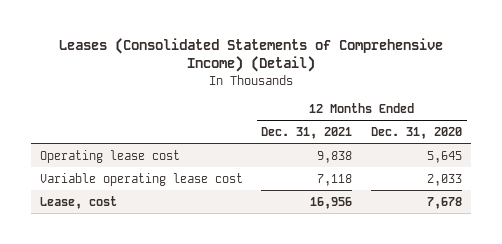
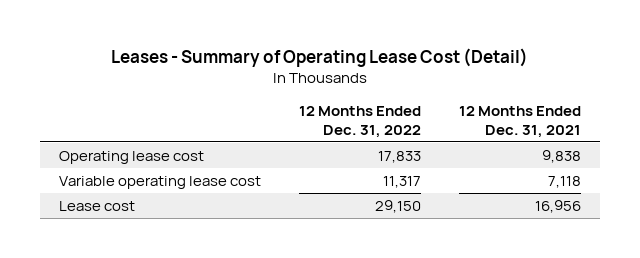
- Leases (Consolidated Statements of Comprehensive Income) (Detail)
+ Leases - Summary of Operating Lease Cost (Detail)
- | 12 Months Ended Dec. 31, 2021 | 12 Months Ended Dec. 31, 2020
+ | 12 Months Ended Dec. 31, 2022 | 12 Months Ended Dec. 31, 2021
- Lease, cost | 16,956 | 7,678
+ Lease cost | 29,150 | 16,956

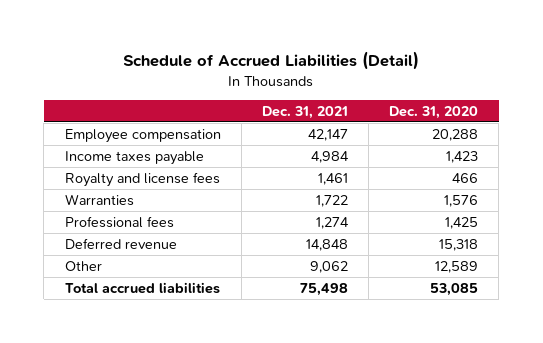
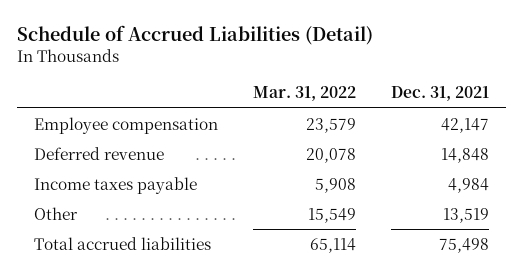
- | Dec. 31, 2021 | Dec. 31, 2020
+ | Mar. 31, 2022 | Dec. 31, 2021
- Royalty and license fees | 1,461 | 466
- Warranties | 1,722 | 1,576
- Professional fees | 1,274 | 1,425
- Other | 9,062 | 12,589
moved down: Income taxes payable | 5,908 | 4,984
+ Other | 15,549 | 13,519

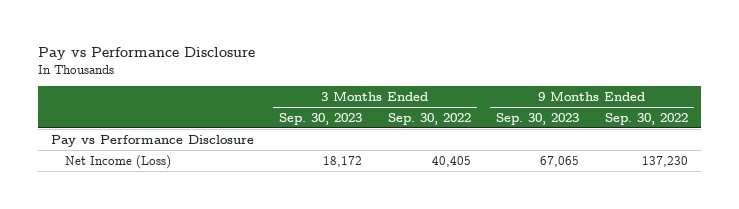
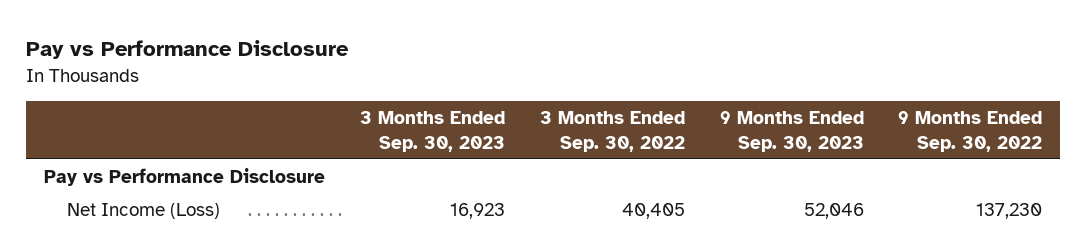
- Net Income (Loss) | 18,172 | 40,405 | 67,065 | 137,230
+ Net Income (Loss) | 16,923 | 40,405 | 52,046 | 137,230

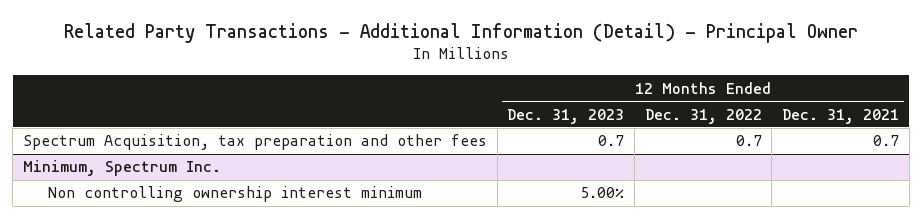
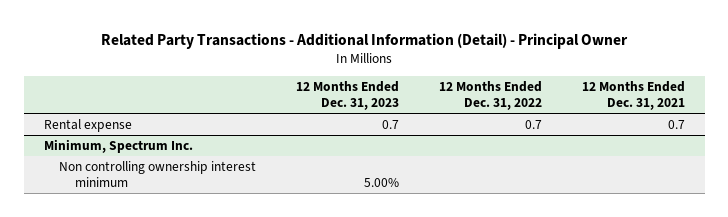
- Spectrum Acquisition, tax preparation and other fees | 0.7 | 0.7 | 0.7
+ Rental expense | 0.7 | 0.7 | 0.7

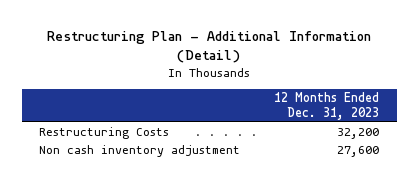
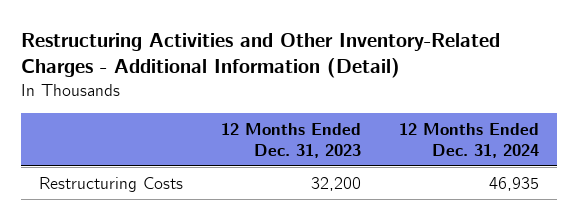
- Restructuring Plan - Additional Information (Detail)
+ Restructuring Activities and Other Inventory-Related Charges - Additional Information (Detail)
- | 12 Months Ended Dec. 31, 2023
+ | 12 Months Ended Dec. 31, 2023 | 12 Months Ended Dec. 31, 2024
- Non cash inventory adjustment | 27,600

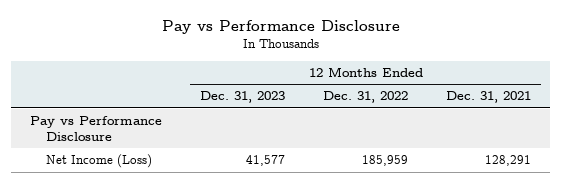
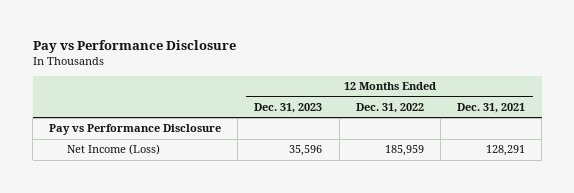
- Net Income (Loss) | 41,577 | 185,959 | 128,291
+ Net Income (Loss) | 35,596 | 185,959 | 128,291

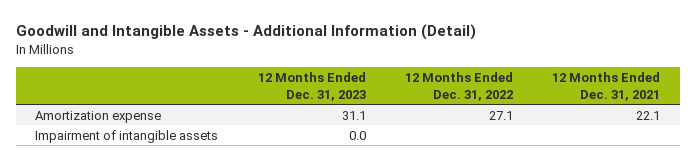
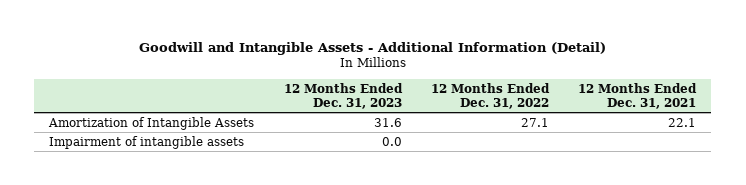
- Amortization expense | 31.1 | 27.1 | 22.1
+ Amortization of Intangible Assets | 31.6 | 27.1 | 22.1

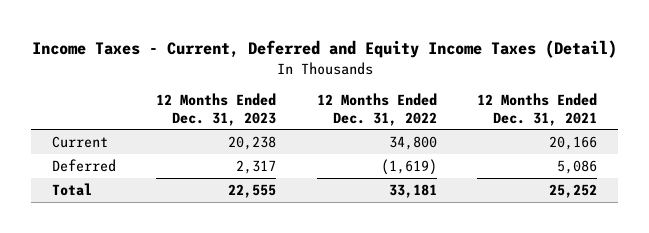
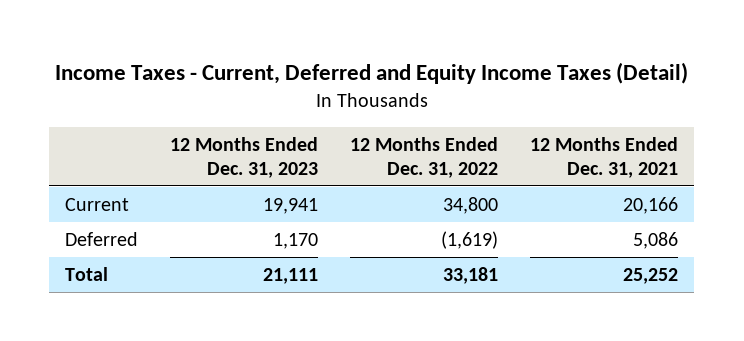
- Current | 20,238 | 34,800 | 20,166
- Deferred | 2,317 | (1,619) | 5,086
- Total | 22,555 | 33,181 | 25,252
+ Current | 19,941 | 34,800 | 20,166
+ Deferred | 1,170 | (1,619) | 5,086
+ Total | 21,111 | 33,181 | 25,252

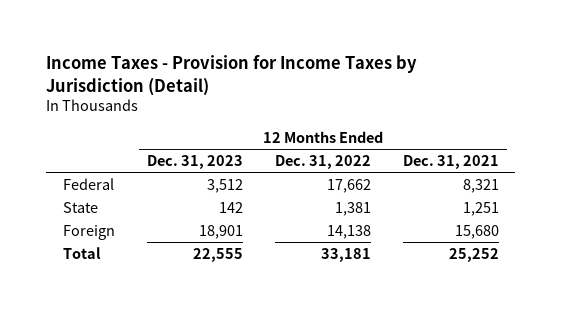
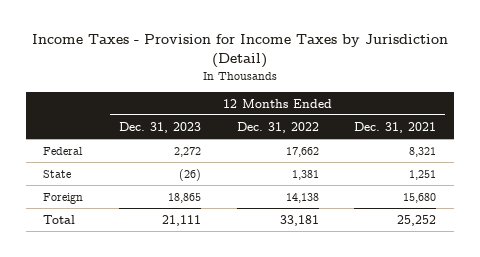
- Federal | 3,512 | 17,662 | 8,321
- State | 142 | 1,381 | 1,251
- Foreign | 18,901 | 14,138 | 15,680
- Total | 22,555 | 33,181 | 25,252
+ Federal | 2,272 | 17,662 | 8,321
+ State | (26) | 1,381 | 1,251
+ Foreign | 18,865 | 14,138 | 15,680
+ Total | 21,111 | 33,181 | 25,252

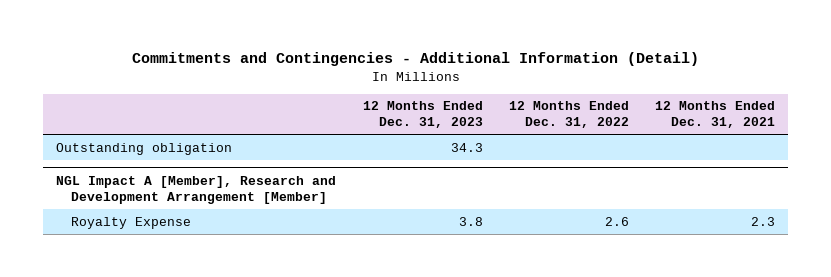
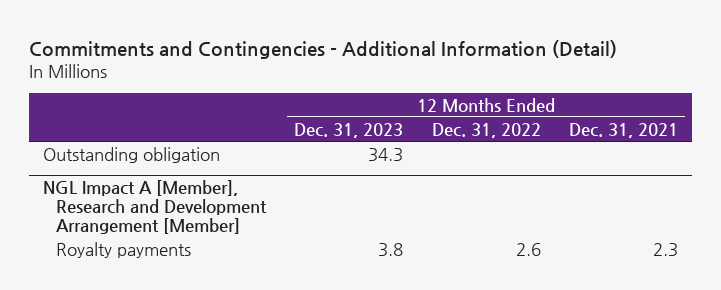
@ NGL Impact A [Member], Research and Development Arrangement [Member]
- Royalty Expense | 3.8 | 2.6 | 2.3
+ Royalty payments | 3.8 | 2.6 | 2.3

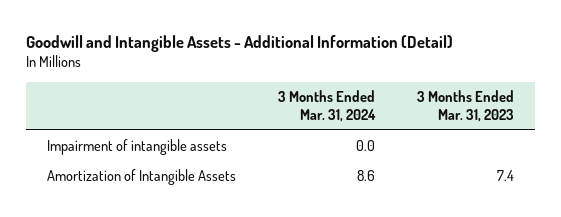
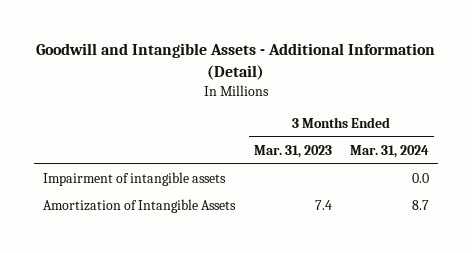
- | 3 Months Ended Mar. 31, 2024 | 3 Months Ended Mar. 31, 2023
+ | 3 Months Ended Mar. 31, 2023 | 3 Months Ended Mar. 31, 2024
- Amortization of Intangible Assets | 8.6 | 7.4
+ Amortization of Intangible Assets | 7.4 | 8.7

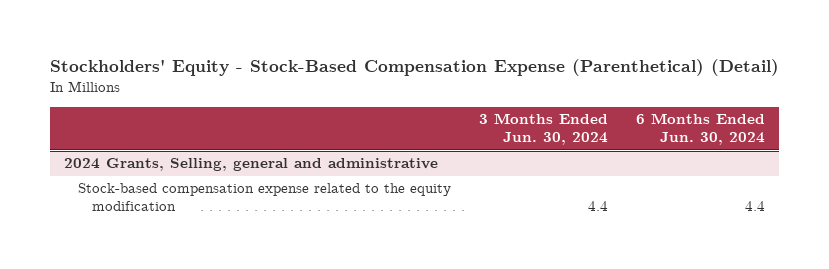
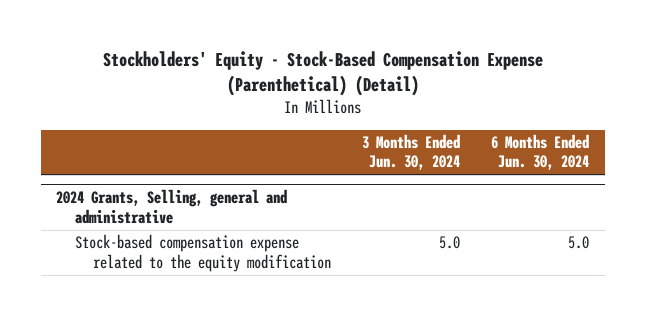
@ 2024 Grants, Selling, general and administrative
- Stock-based compensation expense related to the equity modification | 4.4 | 4.4
+ Stock-based compensation expense related to the equity modification | 5.0 | 5.0

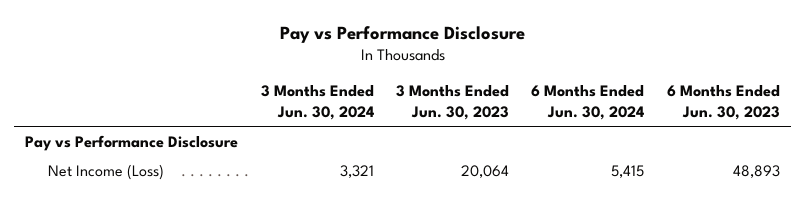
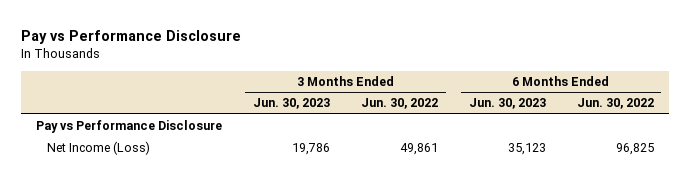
- | 3 Months Ended Jun. 30, 2024 | 3 Months Ended Jun. 30, 2023 | 6 Months Ended Jun. 30, 2024 | 6 Months Ended Jun. 30, 2023
+ | 3 Months Ended Jun. 30, 2023 | 3 Months Ended Jun. 30, 2022 | 6 Months Ended Jun. 30, 2023 | 6 Months Ended Jun. 30, 2022
- Net Income (Loss) | 3,321 | 20,064 | 5,415 | 48,893
+ Net Income (Loss) | 19,786 | 49,861 | 35,123 | 96,825

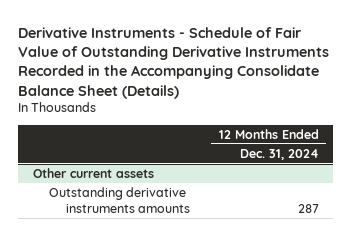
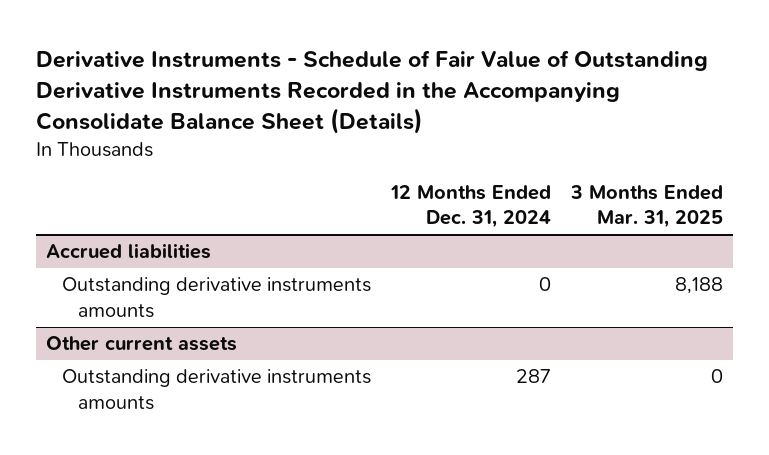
- | 12 Months Ended Dec. 31, 2024
+ | 12 Months Ended Dec. 31, 2024 | 3 Months Ended Mar. 31, 2025
+ Accrued liabilities
+ Outstanding derivative instruments amounts | 0 | 8,188

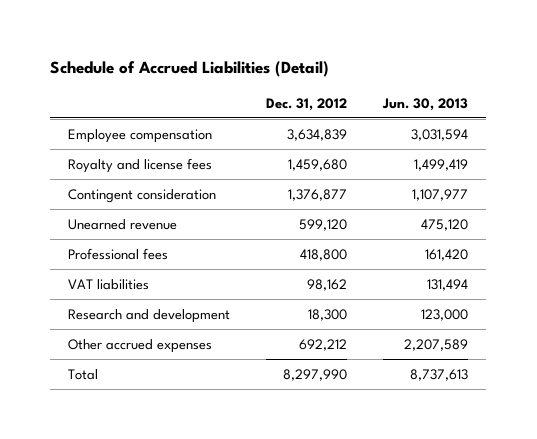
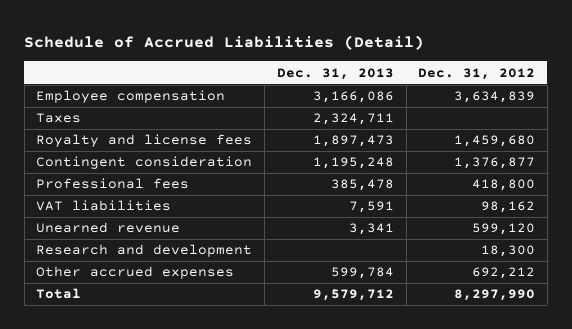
- | Dec. 31, 2012 | Jun. 30, 2013
+ | Dec. 31, 2013 | Dec. 31, 2012
+ Taxes | 2,324,711 |
moved down: Unearned revenue | 3,341 | 599,120

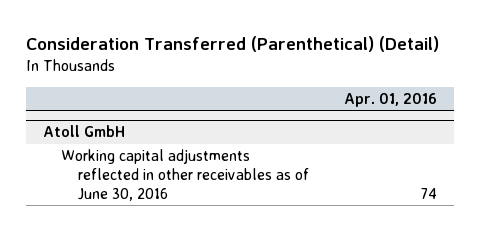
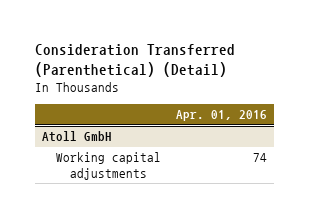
@ Atoll GmbH
- Working capital adjustments reflected in other receivables as of June 30, 2016 | 74
+ Working capital adjustments | 74

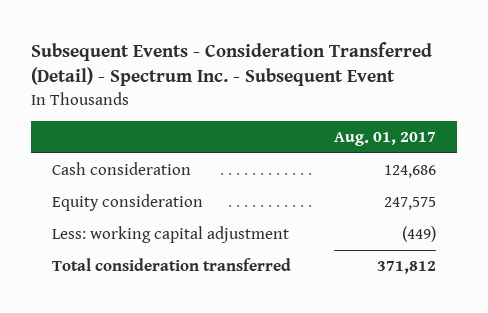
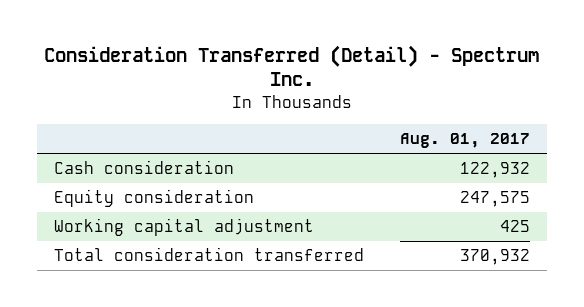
- Subsequent Events - Consideration Transferred (Detail) - Spectrum Inc. - Subsequent Event
+ Consideration Transferred (Detail) - Spectrum Inc.
- Cash consideration | 124,686
+ Cash consideration | 122,932
- Less: working capital adjustment | (449)
- Total consideration transferred | 371,812
+ Working capital adjustment | 425
+ Total consideration transferred | 370,932

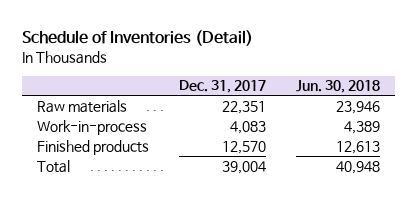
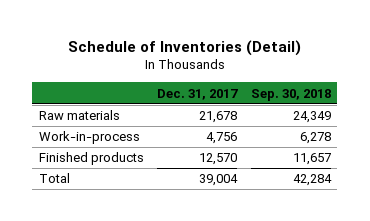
- | Dec. 31, 2017 | Jun. 30, 2018
+ | Dec. 31, 2017 | Sep. 30, 2018
- Raw materials | 22,351 | 23,946
- Work-in-process | 4,083 | 4,389
+ Raw materials | 21,678 | 24,349
+ Work-in-process | 4,756 | 6,278

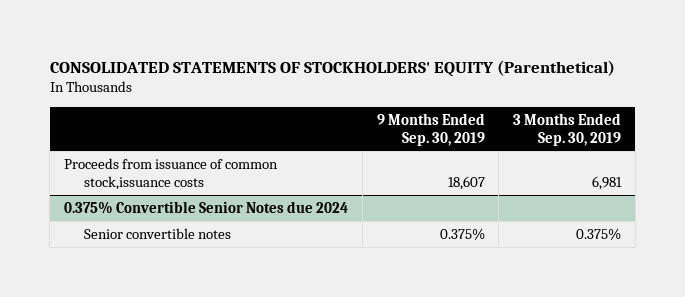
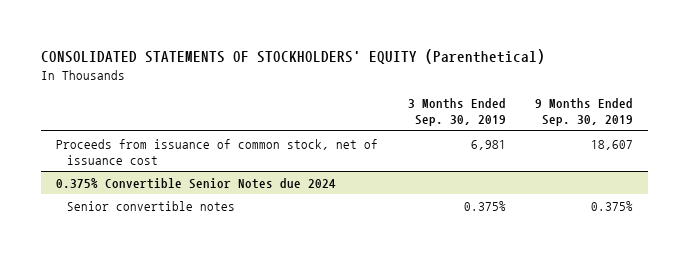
- | 9 Months Ended Sep. 30, 2019 | 3 Months Ended Sep. 30, 2019
+ | 3 Months Ended Sep. 30, 2019 | 9 Months Ended Sep. 30, 2019
- Proceeds from issuance of common stock,issuance costs | 18,607 | 6,981
+ Proceeds from issuance of common stock, net of issuance cost | 6,981 | 18,607

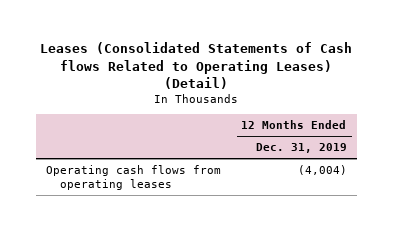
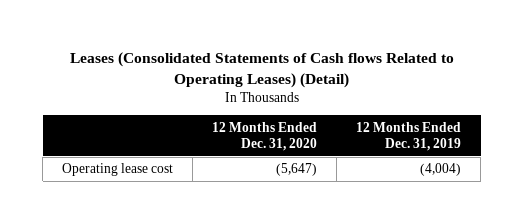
- | 12 Months Ended Dec. 31, 2019
+ | 12 Months Ended Dec. 31, 2020 | 12 Months Ended Dec. 31, 2019
- Operating cash flows from operating leases | (4,004)
+ Operating lease cost | (5,647) | (4,004)

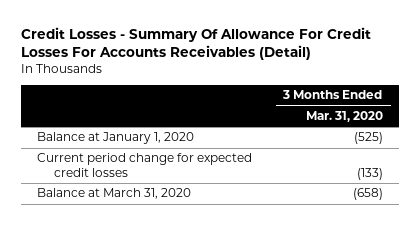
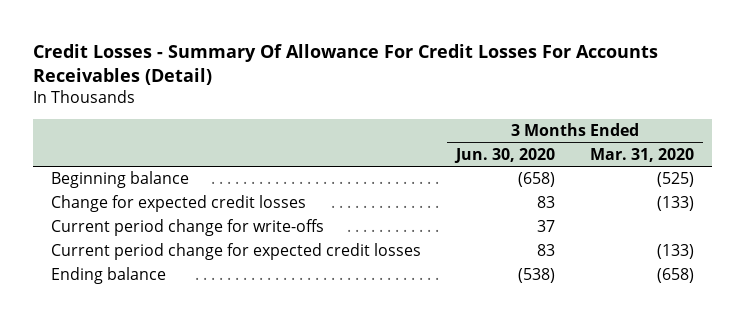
- | 3 Months Ended Mar. 31, 2020
+ | 3 Months Ended Jun. 30, 2020 | 3 Months Ended Mar. 31, 2020
- Balance at January 1, 2020 | (525)
+ Beginning balance | (658) | (525)
+ Change for expected credit losses | 83 | (133)
+ Current period change for write-offs | 37 |
- Balance at March 31, 2020 | (658)
+ Ending balance | (538) | (658)

